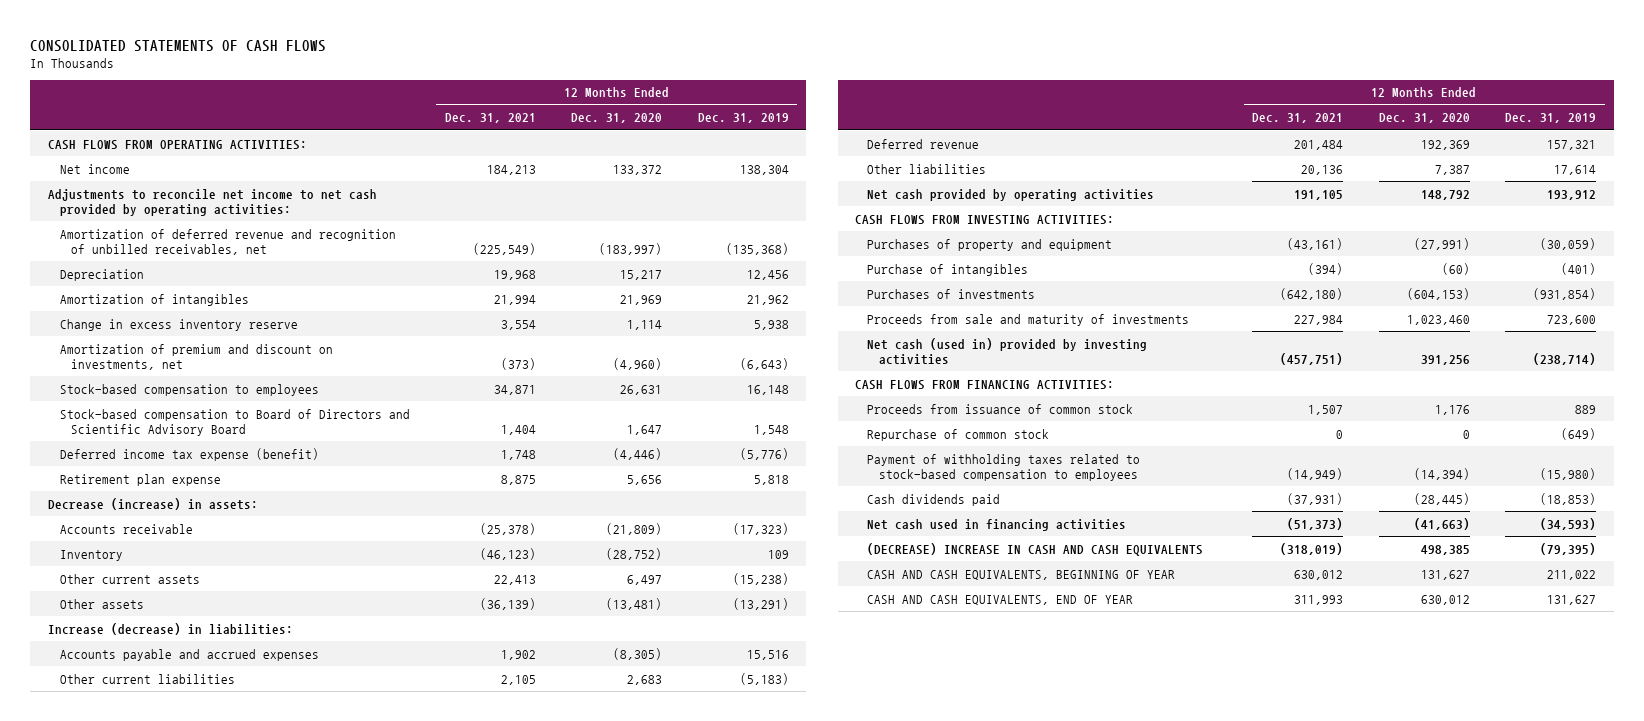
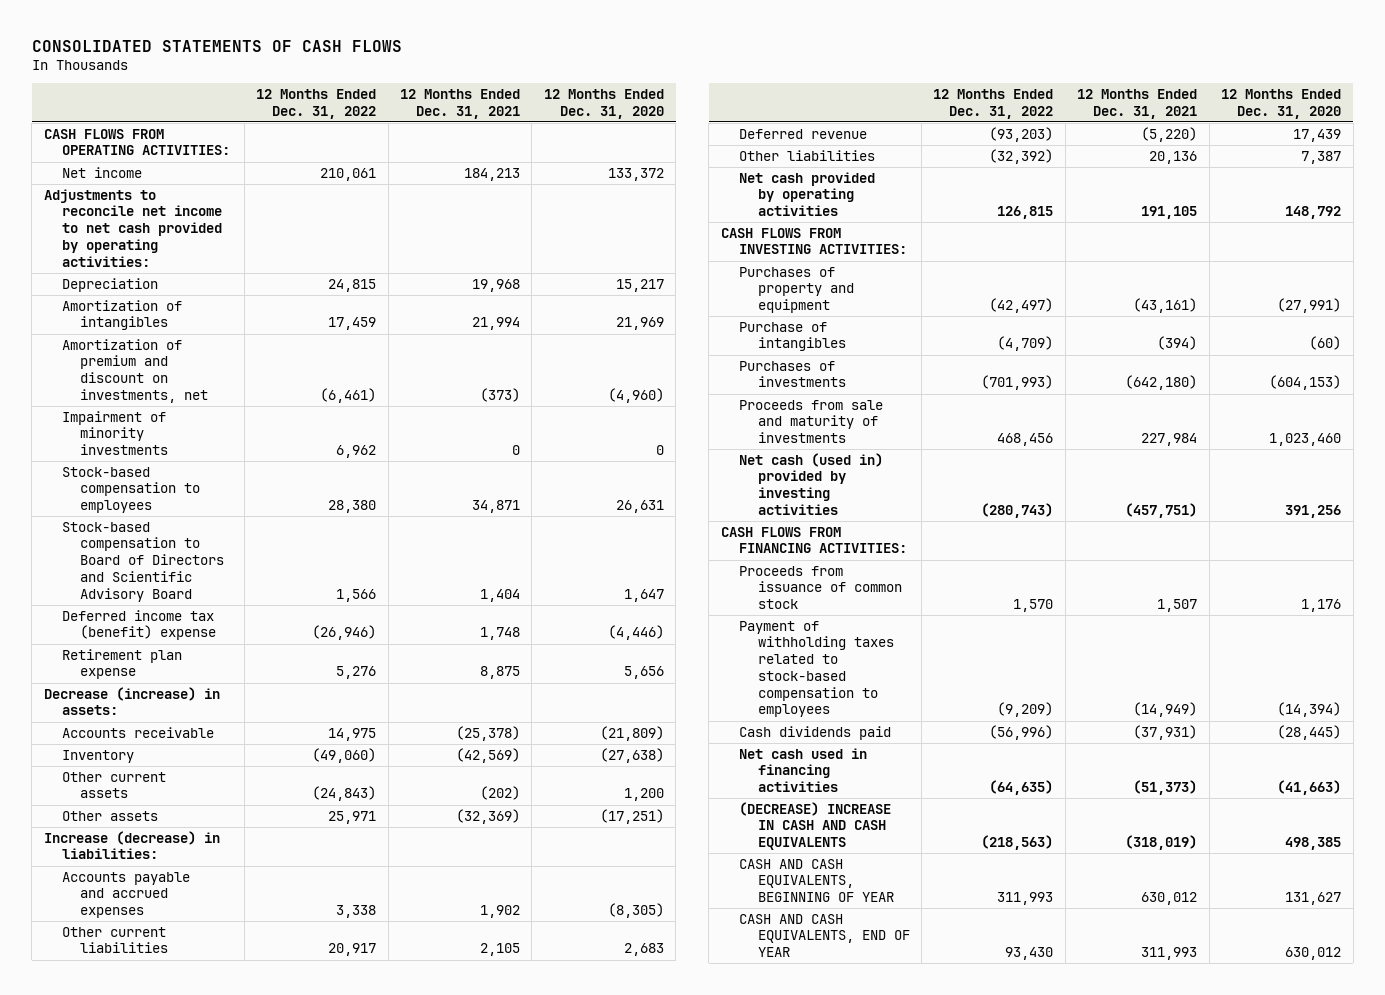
- | 12 Months Ended Dec. 31, 2021 | 12 Months Ended Dec. 31, 2020 | 12 Months Ended Dec. 31, 2019
+ | 12 Months Ended Dec. 31, 2022 | 12 Months Ended Dec. 31, 2021 | 12 Months Ended Dec. 31, 2020
- Amortization of deferred revenue and recognition of unbilled receivables, net | (225,549) | (183,997) | (135,368)
- Change in excess inventory reserve | 3,554 | 1,114 | 5,938
+ Impairment of minority investments | 6,962 | 0 | 0
- Deferred income tax expense (benefit) | 1,748 | (4,446) | (5,776)
+ Deferred income tax (benefit) expense | (26,946) | 1,748 | (4,446)
- Inventory | (46,123) | (28,752) | 109
- Other current assets | 22,413 | 6,497 | (15,238)
- Other assets | (36,139) | (13,481) | (13,291)
+ Inventory | (49,060) | (42,569) | (27,638)
+ Other current assets | (24,843) | (202) | 1,200
+ Other assets | 25,971 | (32,369) | (17,251)
- Deferred revenue | 201,484 | 192,369 | 157,321
+ Deferred revenue | (93,203) | (5,220) | 17,439
- Repurchase of common stock | 0 | 0 | (649)

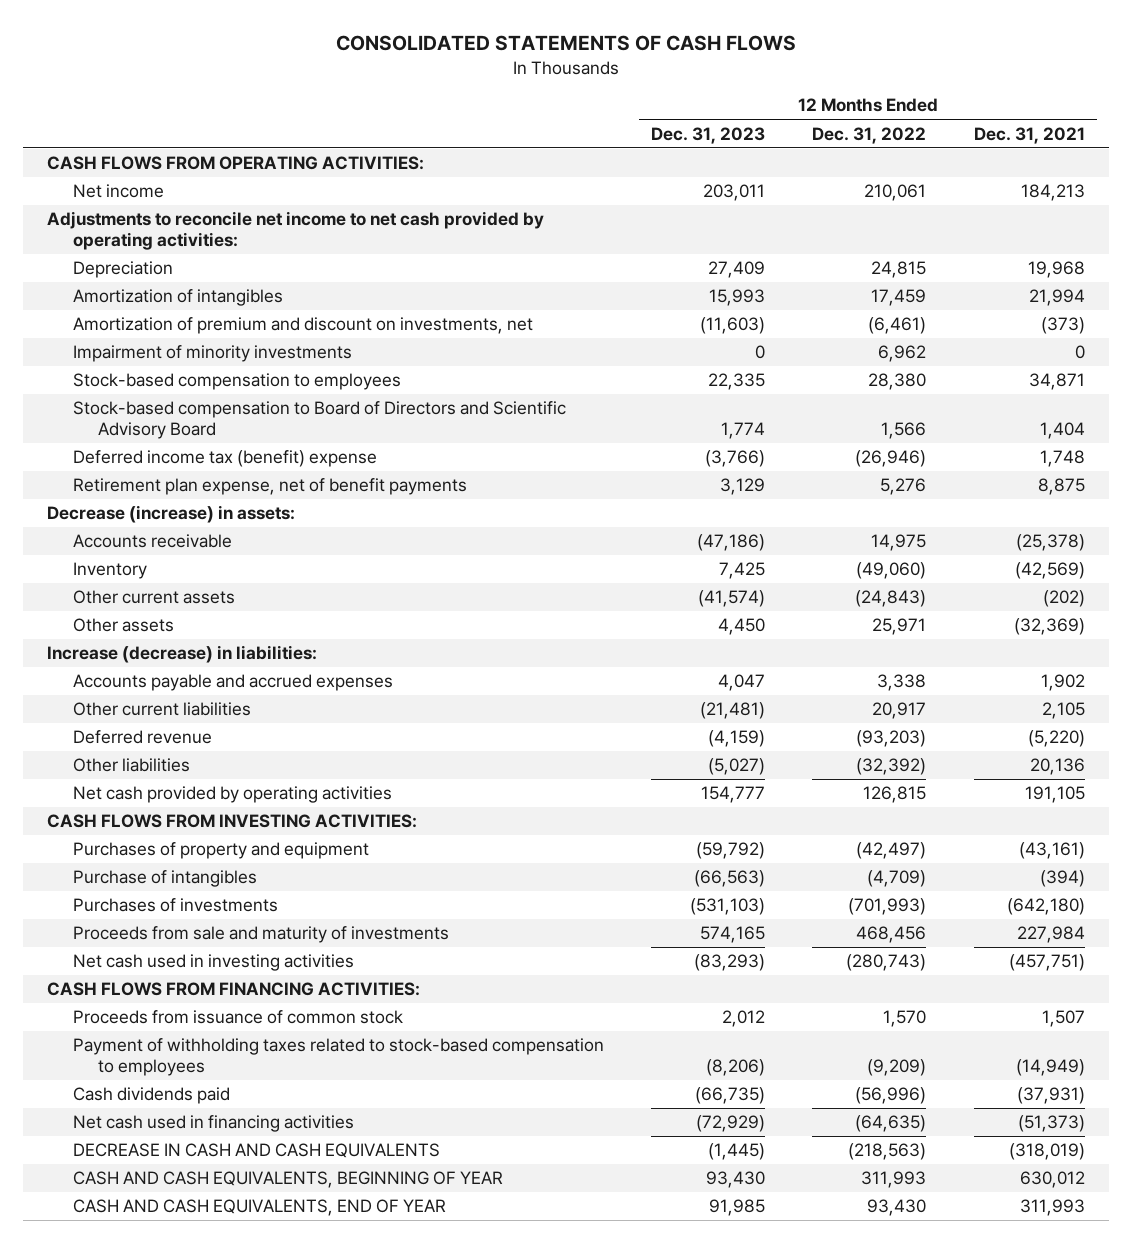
- | 12 Months Ended Dec. 31, 2022 | 12 Months Ended Dec. 31, 2021 | 12 Months Ended Dec. 31, 2020
+ | 12 Months Ended Dec. 31, 2023 | 12 Months Ended Dec. 31, 2022 | 12 Months Ended Dec. 31, 2021
- Retirement plan expense | 5,276 | 8,875 | 5,656
+ Retirement plan expense, net of benefit payments | 3,129 | 5,276 | 8,875
- Net cash (used in) provided by investing activities | (280,743) | (457,751) | 391,256
+ Net cash used in investing activities | (83,293) | (280,743) | (457,751)
- (DECREASE) INCREASE IN CASH AND CASH EQUIVALENTS | (218,563) | (318,019) | 498,385
+ DECREASE IN CASH AND CASH EQUIVALENTS | (1,445) | (218,563) | (318,019)

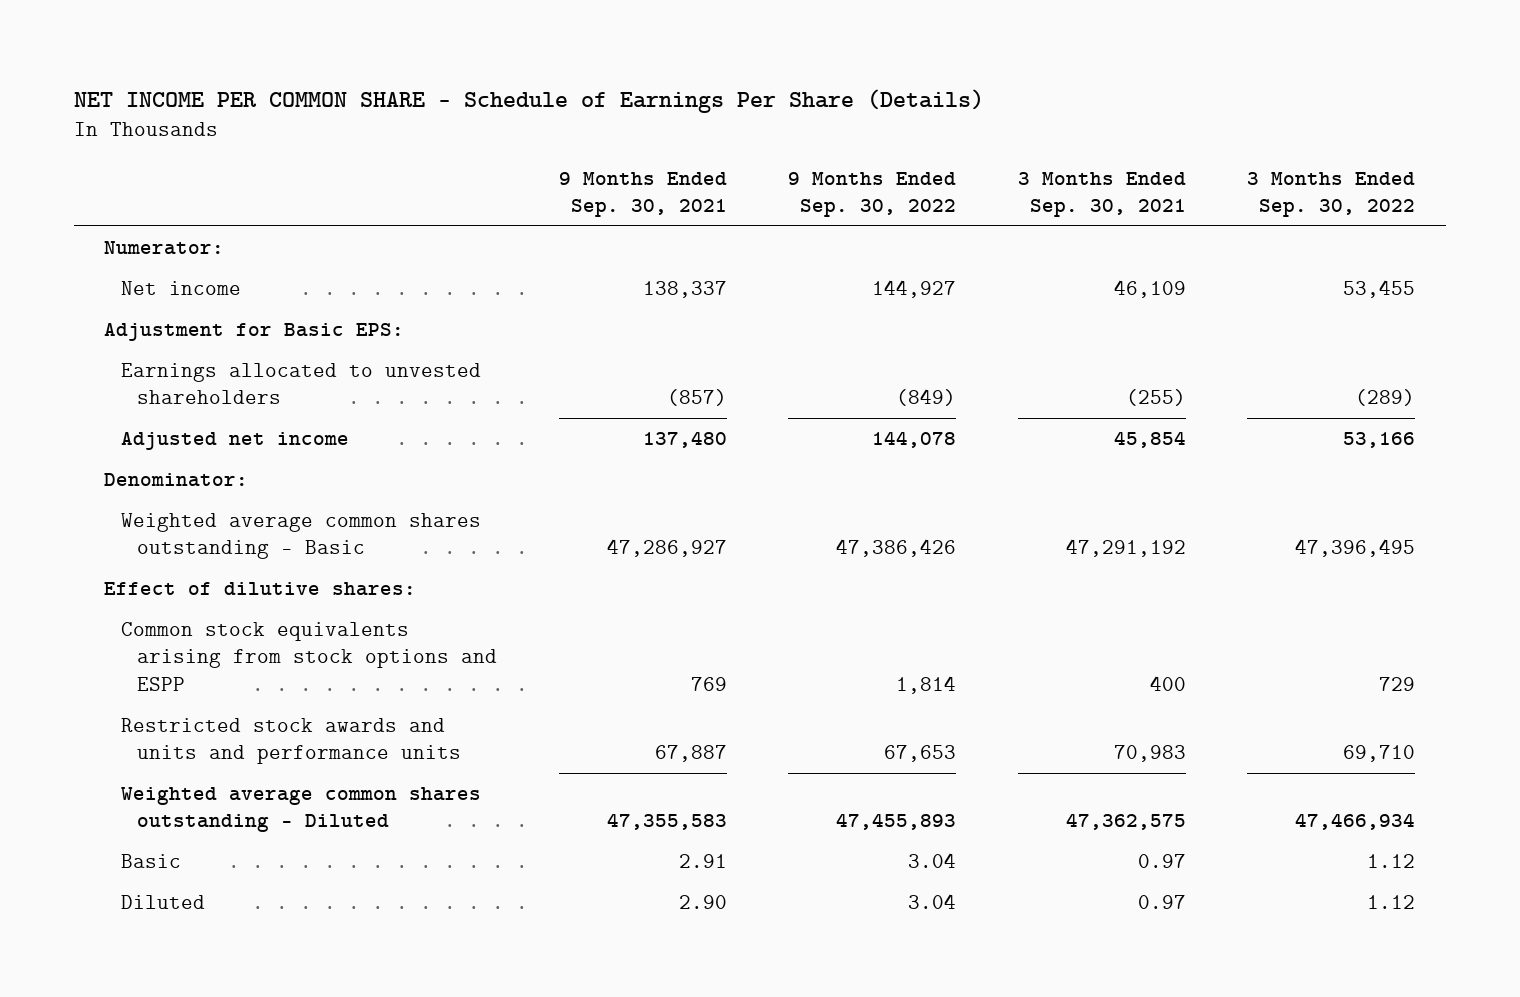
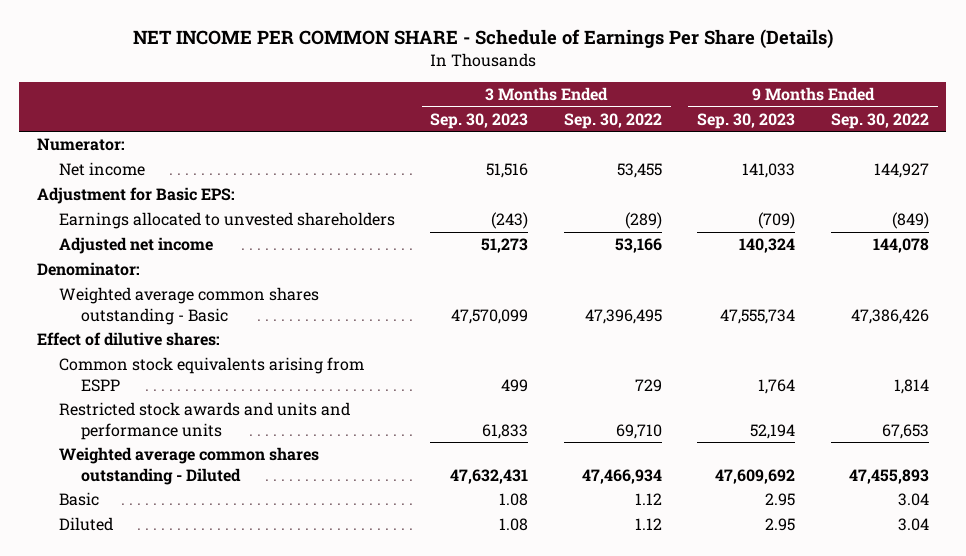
- | 9 Months Ended Sep. 30, 2021 | 9 Months Ended Sep. 30, 2022 | 3 Months Ended Sep. 30, 2021 | 3 Months Ended Sep. 30, 2022
+ | 3 Months Ended Sep. 30, 2023 | 3 Months Ended Sep. 30, 2022 | 9 Months Ended Sep. 30, 2023 | 9 Months Ended Sep. 30, 2022
- Common stock equivalents arising from stock options and ESPP | 769 | 1,814 | 400 | 729
+ Common stock equivalents arising from ESPP | 499 | 729 | 1,764 | 1,814

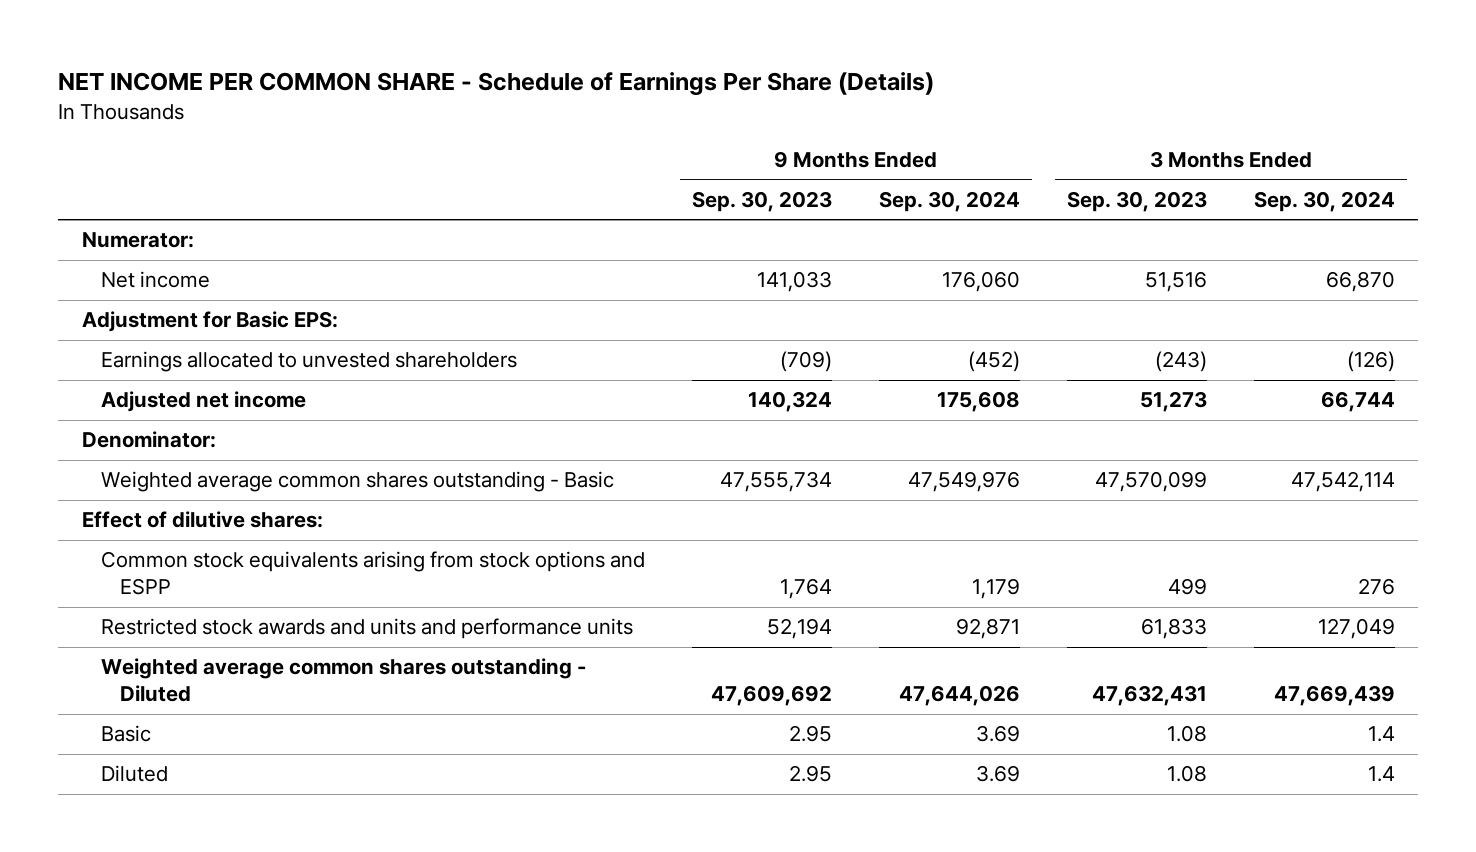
- | 3 Months Ended Sep. 30, 2023 | 3 Months Ended Sep. 30, 2022 | 9 Months Ended Sep. 30, 2023 | 9 Months Ended Sep. 30, 2022
+ | 9 Months Ended Sep. 30, 2023 | 9 Months Ended Sep. 30, 2024 | 3 Months Ended Sep. 30, 2023 | 3 Months Ended Sep. 30, 2024
- Common stock equivalents arising from ESPP | 499 | 729 | 1,764 | 1,814
+ Common stock equivalents arising from stock options and ESPP | 1,764 | 1,179 | 499 | 276

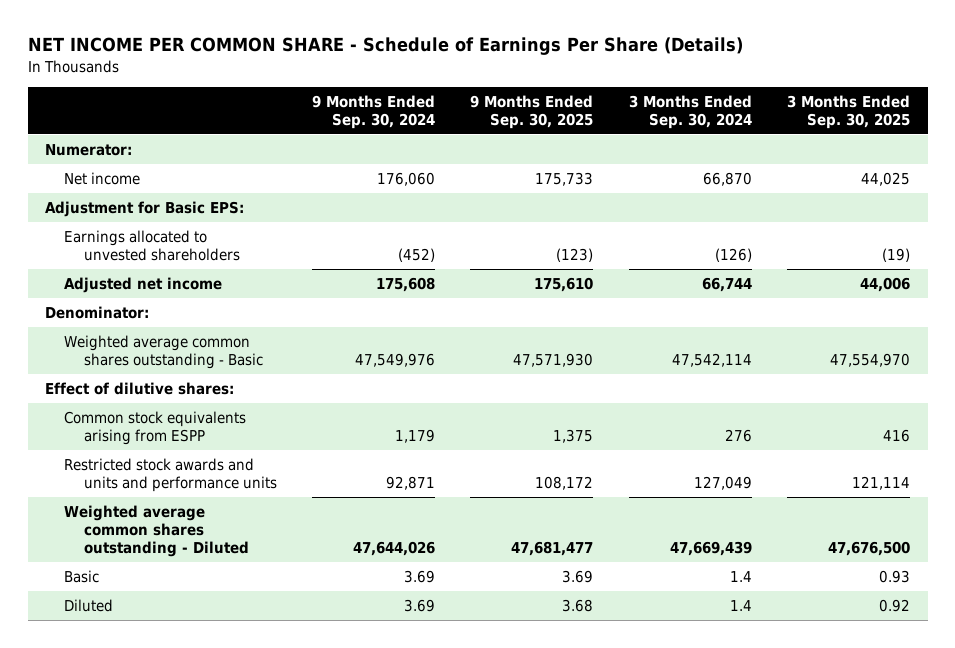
- | 9 Months Ended Sep. 30, 2023 | 9 Months Ended Sep. 30, 2024 | 3 Months Ended Sep. 30, 2023 | 3 Months Ended Sep. 30, 2024
+ | 9 Months Ended Sep. 30, 2024 | 9 Months Ended Sep. 30, 2025 | 3 Months Ended Sep. 30, 2024 | 3 Months Ended Sep. 30, 2025
- Common stock equivalents arising from stock options and ESPP | 1,764 | 1,179 | 499 | 276
+ Common stock equivalents arising from ESPP | 1,179 | 1,375 | 276 | 416

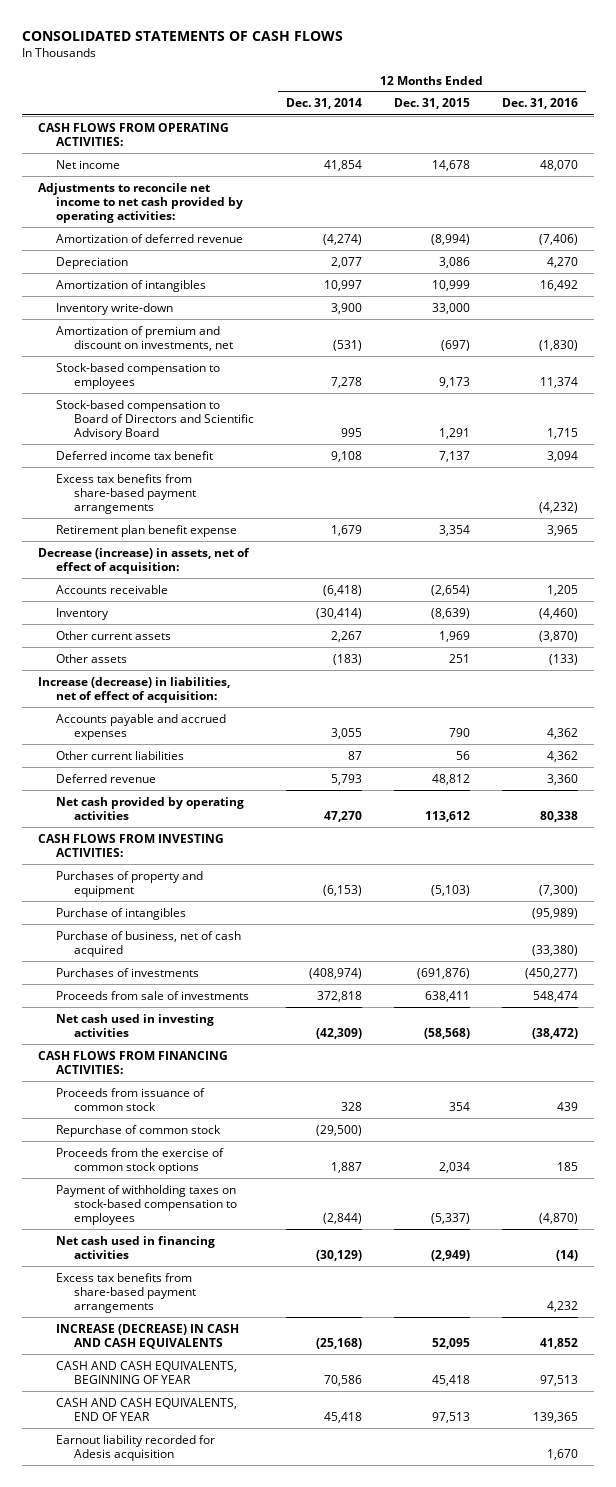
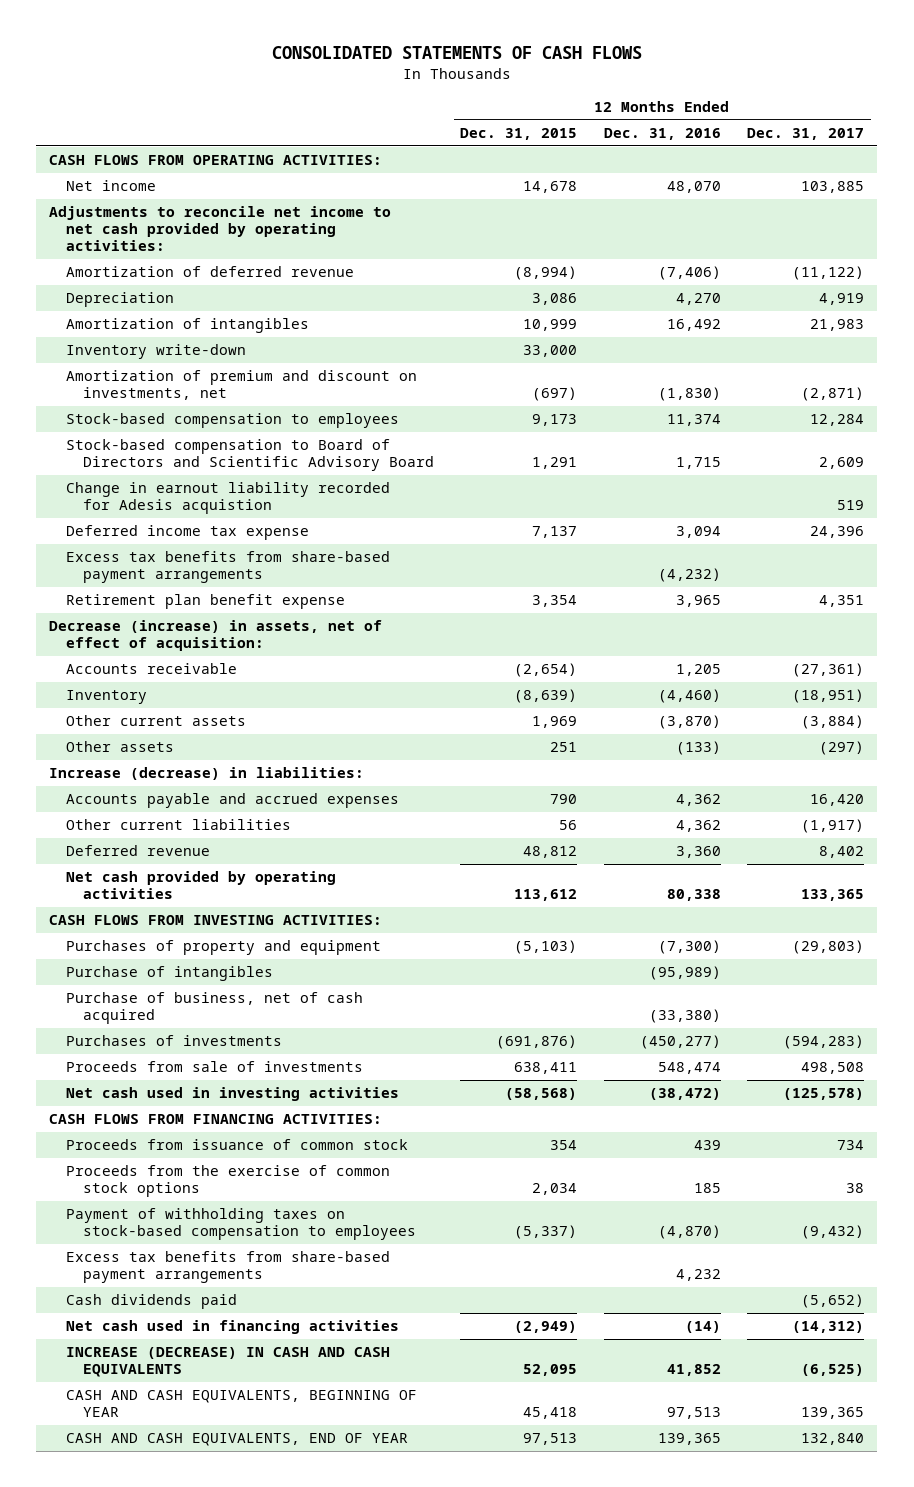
- | 12 Months Ended Dec. 31, 2014 | 12 Months Ended Dec. 31, 2015 | 12 Months Ended Dec. 31, 2016
+ | 12 Months Ended Dec. 31, 2015 | 12 Months Ended Dec. 31, 2016 | 12 Months Ended Dec. 31, 2017
- Deferred income tax benefit | 9,108 | 7,137 | 3,094
+ Change in earnout liability recorded for Adesis acquistion | | | 519
+ Deferred income tax expense | 7,137 | 3,094 | 24,396
- Increase (decrease) in liabilities, net of effect of acquisition:
+ Increase (decrease) in liabilities:
- Repurchase of common stock | (29,500) | |
+ Cash dividends paid | | | (5,652)
moved down: Net cash used in financing activities | (2,949) | (14) | (14,312)
- Earnout liability recorded for Adesis acquisition | | | 1,670

